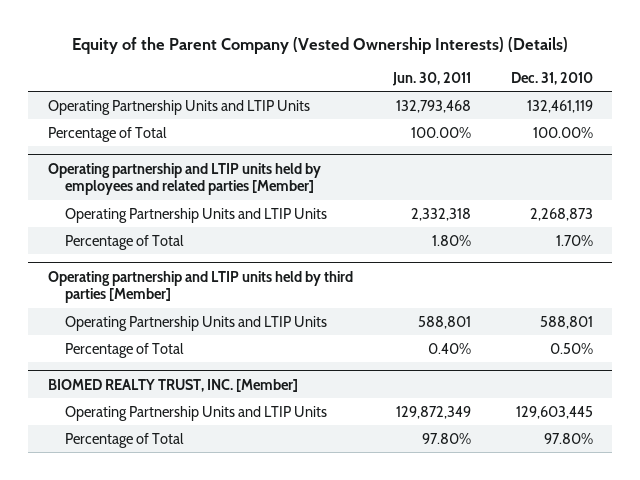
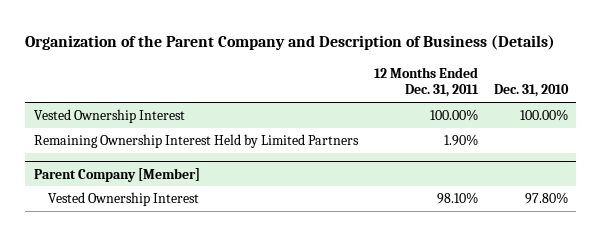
- Equity of the Parent Company (Vested Ownership Interests) (Details)
+ Organization of the Parent Company and Description of Business (Details)
- | Jun. 30, 2011 | Dec. 31, 2010
+ | 12 Months Ended Dec. 31, 2011 | Dec. 31, 2010
- Operating Partnership Units and LTIP Units | 132,793,468 | 132,461,119
- Percentage of Total | 100.00% | 100.00%
- Operating partnership and LTIP units held by employees and related parties [Member]
- Operating Partnership Units and LTIP Units | 2,332,318 | 2,268,873
- Percentage of Total | 1.80% | 1.70%
- Operating partnership and LTIP units held by third parties [Member]
- Operating Partnership Units and LTIP Units | 588,801 | 588,801
- Percentage of Total | 0.40% | 0.50%
- BIOMED REALTY TRUST, INC. [Member]
- Operating Partnership Units and LTIP Units | 129,872,349 | 129,603,445
- Percentage of Total | 97.80% | 97.80%
+ Vested Ownership Interest | 100.00% | 100.00%
+ Remaining Ownership Interest Held by Limited Partners | 1.90% |
+ Parent Company [Member]
+ Vested Ownership Interest | 98.10% | 97.80%

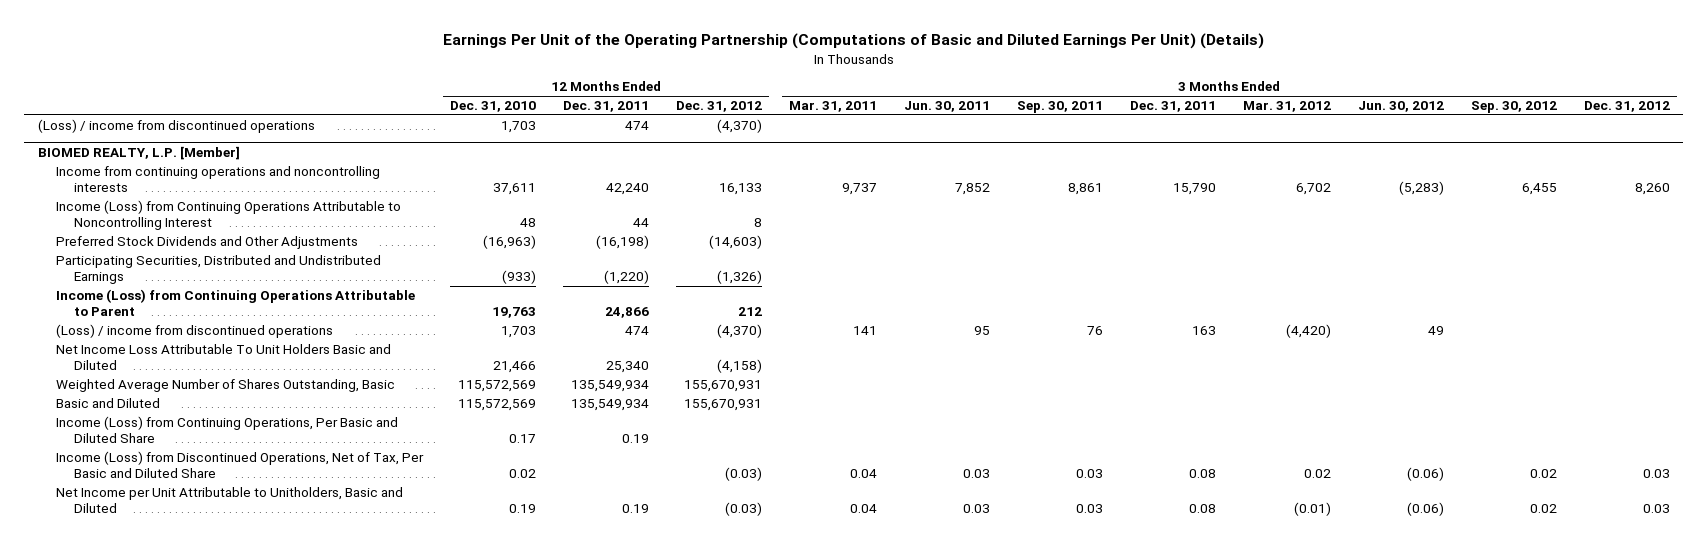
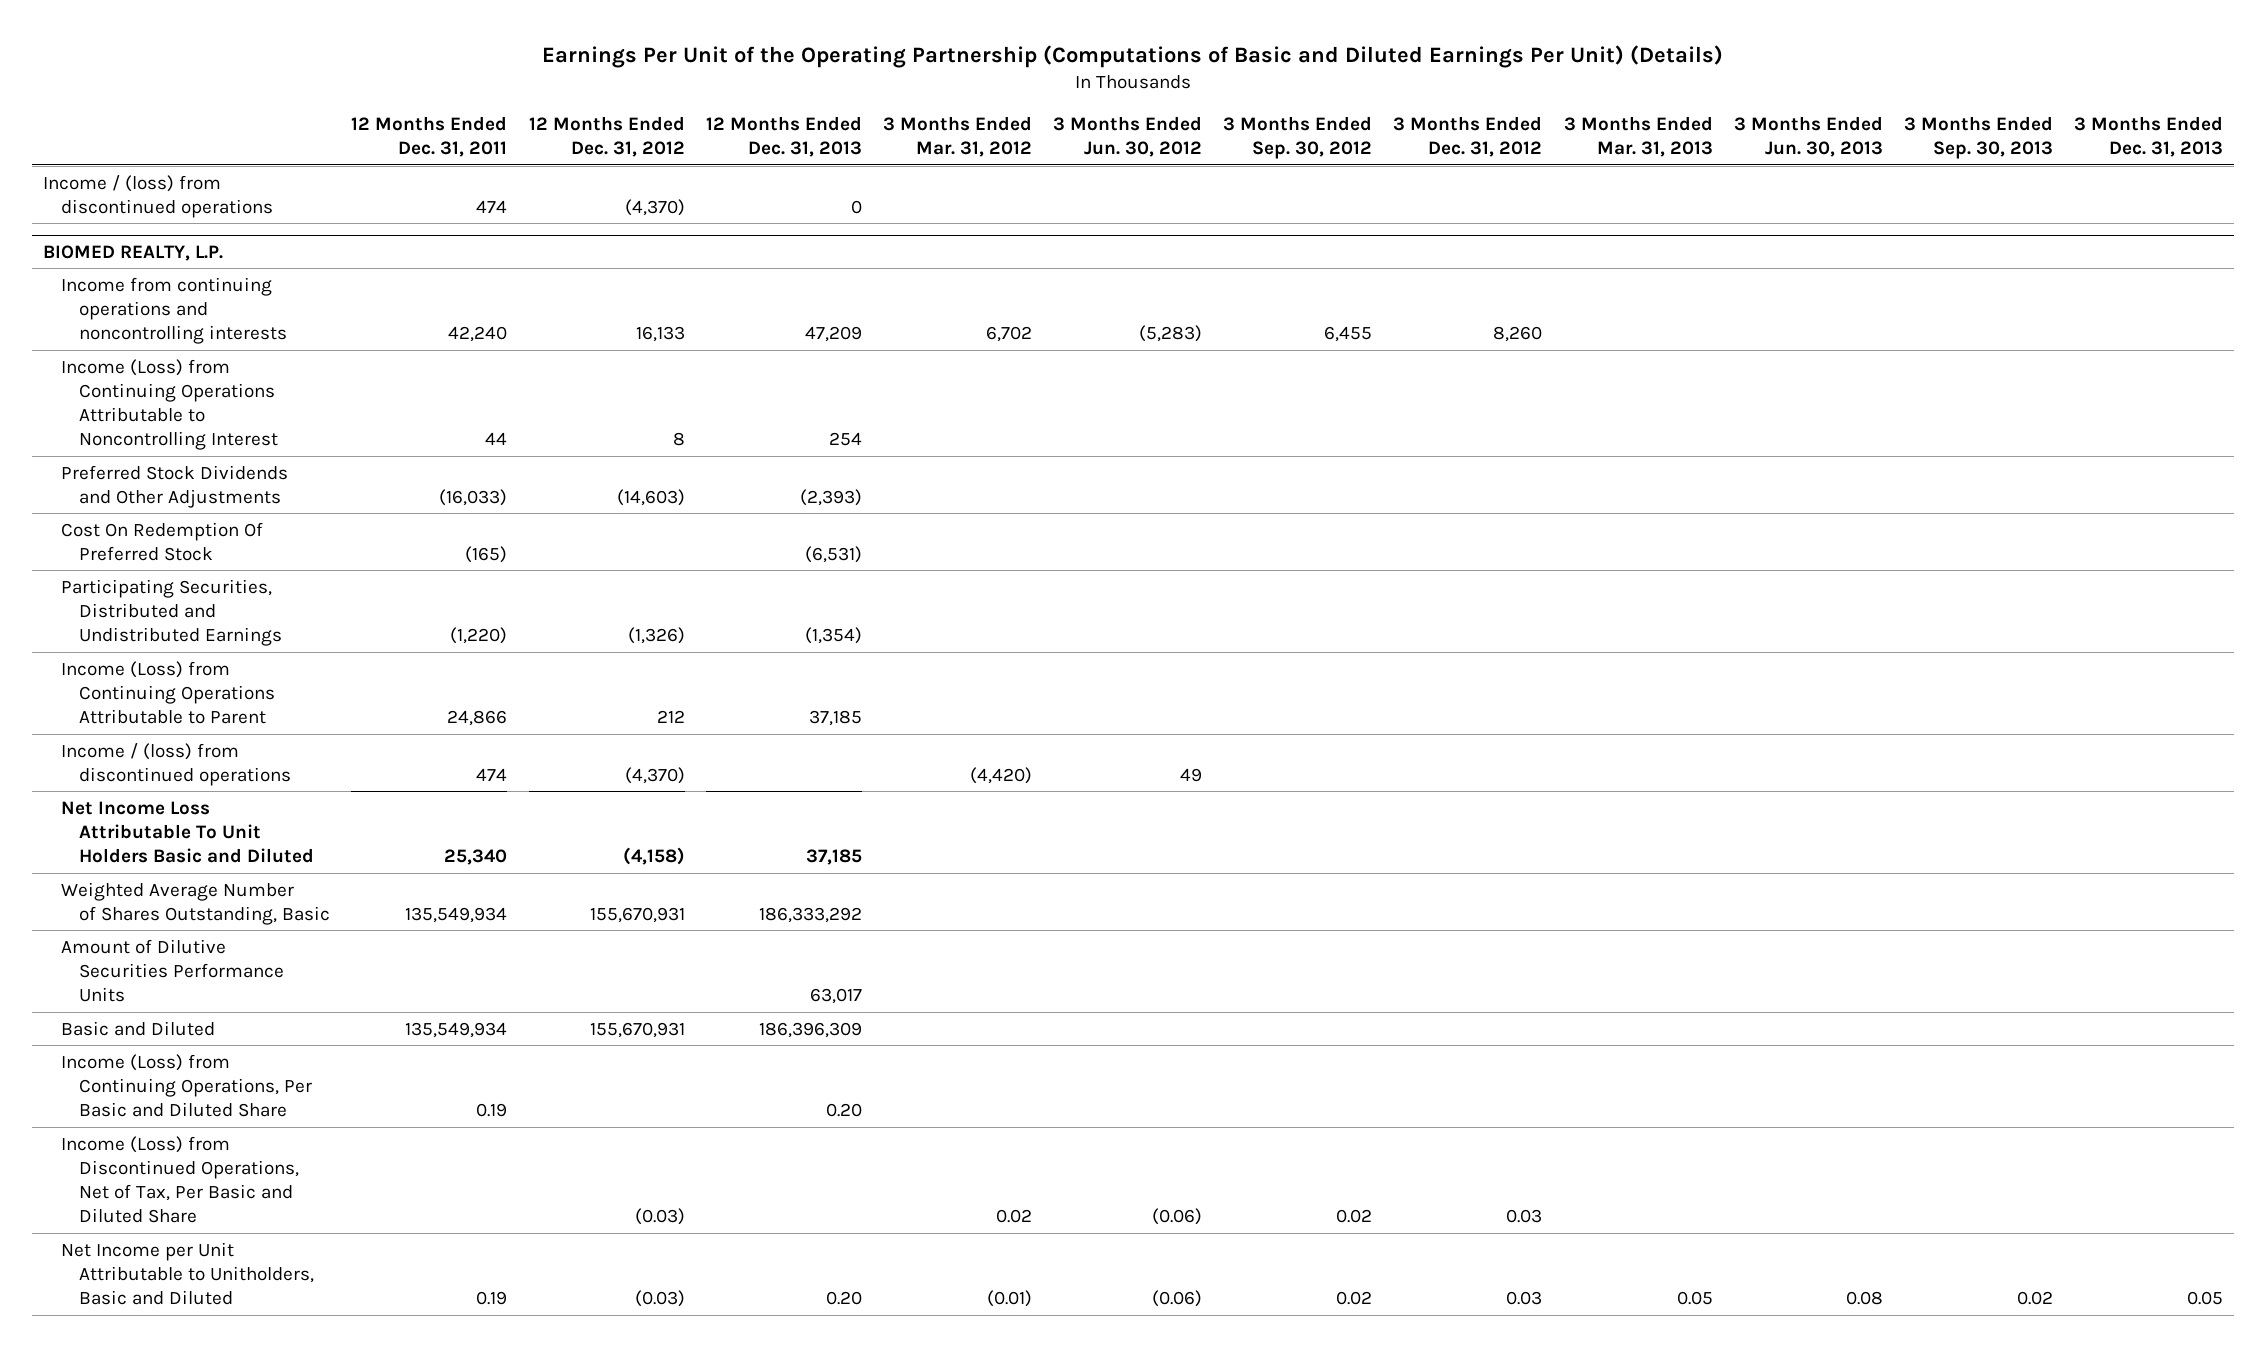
- | 12 Months Ended Dec. 31, 2010 | 12 Months Ended Dec. 31, 2011 | 12 Months Ended Dec. 31, 2012 | 3 Months Ended Mar. 31, 2011 | 3 Months Ended Jun. 30, 2011 | 3 Months Ended Sep. 30, 2011 | 3 Months Ended Dec. 31, 2011 | 3 Months Ended Mar. 31, 2012 | 3 Months Ended Jun. 30, 2012 | 3 Months Ended Sep. 30, 2012 | 3 Months Ended Dec. 31, 2012
+ | 12 Months Ended Dec. 31, 2011 | 12 Months Ended Dec. 31, 2012 | 12 Months Ended Dec. 31, 2013 | 3 Months Ended Mar. 31, 2012 | 3 Months Ended Jun. 30, 2012 | 3 Months Ended Sep. 30, 2012 | 3 Months Ended Dec. 31, 2012 | 3 Months Ended Mar. 31, 2013 | 3 Months Ended Jun. 30, 2013 | 3 Months Ended Sep. 30, 2013 | 3 Months Ended Dec. 31, 2013
- (Loss) / income from discontinued operations | 1,703 | 474 | (4,370) | | | | | | | |
- BIOMED REALTY, L.P. [Member]
+ Income / (loss) from discontinued operations | 474 | (4,370) | 0 | | | | | | | |
+ BIOMED REALTY, L.P.
- Preferred Stock Dividends and Other Adjustments | (16,963) | (16,198) | (14,603) | | | | | | | |
+ Preferred Stock Dividends and Other Adjustments | (16,033) | (14,603) | (2,393) | | | | | | | |
+ Cost On Redemption Of Preferred Stock | (165) | | (6,531) | | | | | | | |
- (Loss) / income from discontinued operations | 1,703 | 474 | (4,370) | 141 | 95 | 76 | 163 | (4,420) | 49 | |
+ Income / (loss) from discontinued operations | 474 | (4,370) | | (4,420) | 49 | | | | | |
+ Amount of Dilutive Securities Performance Units | | | 63,017 | | | | | | | |

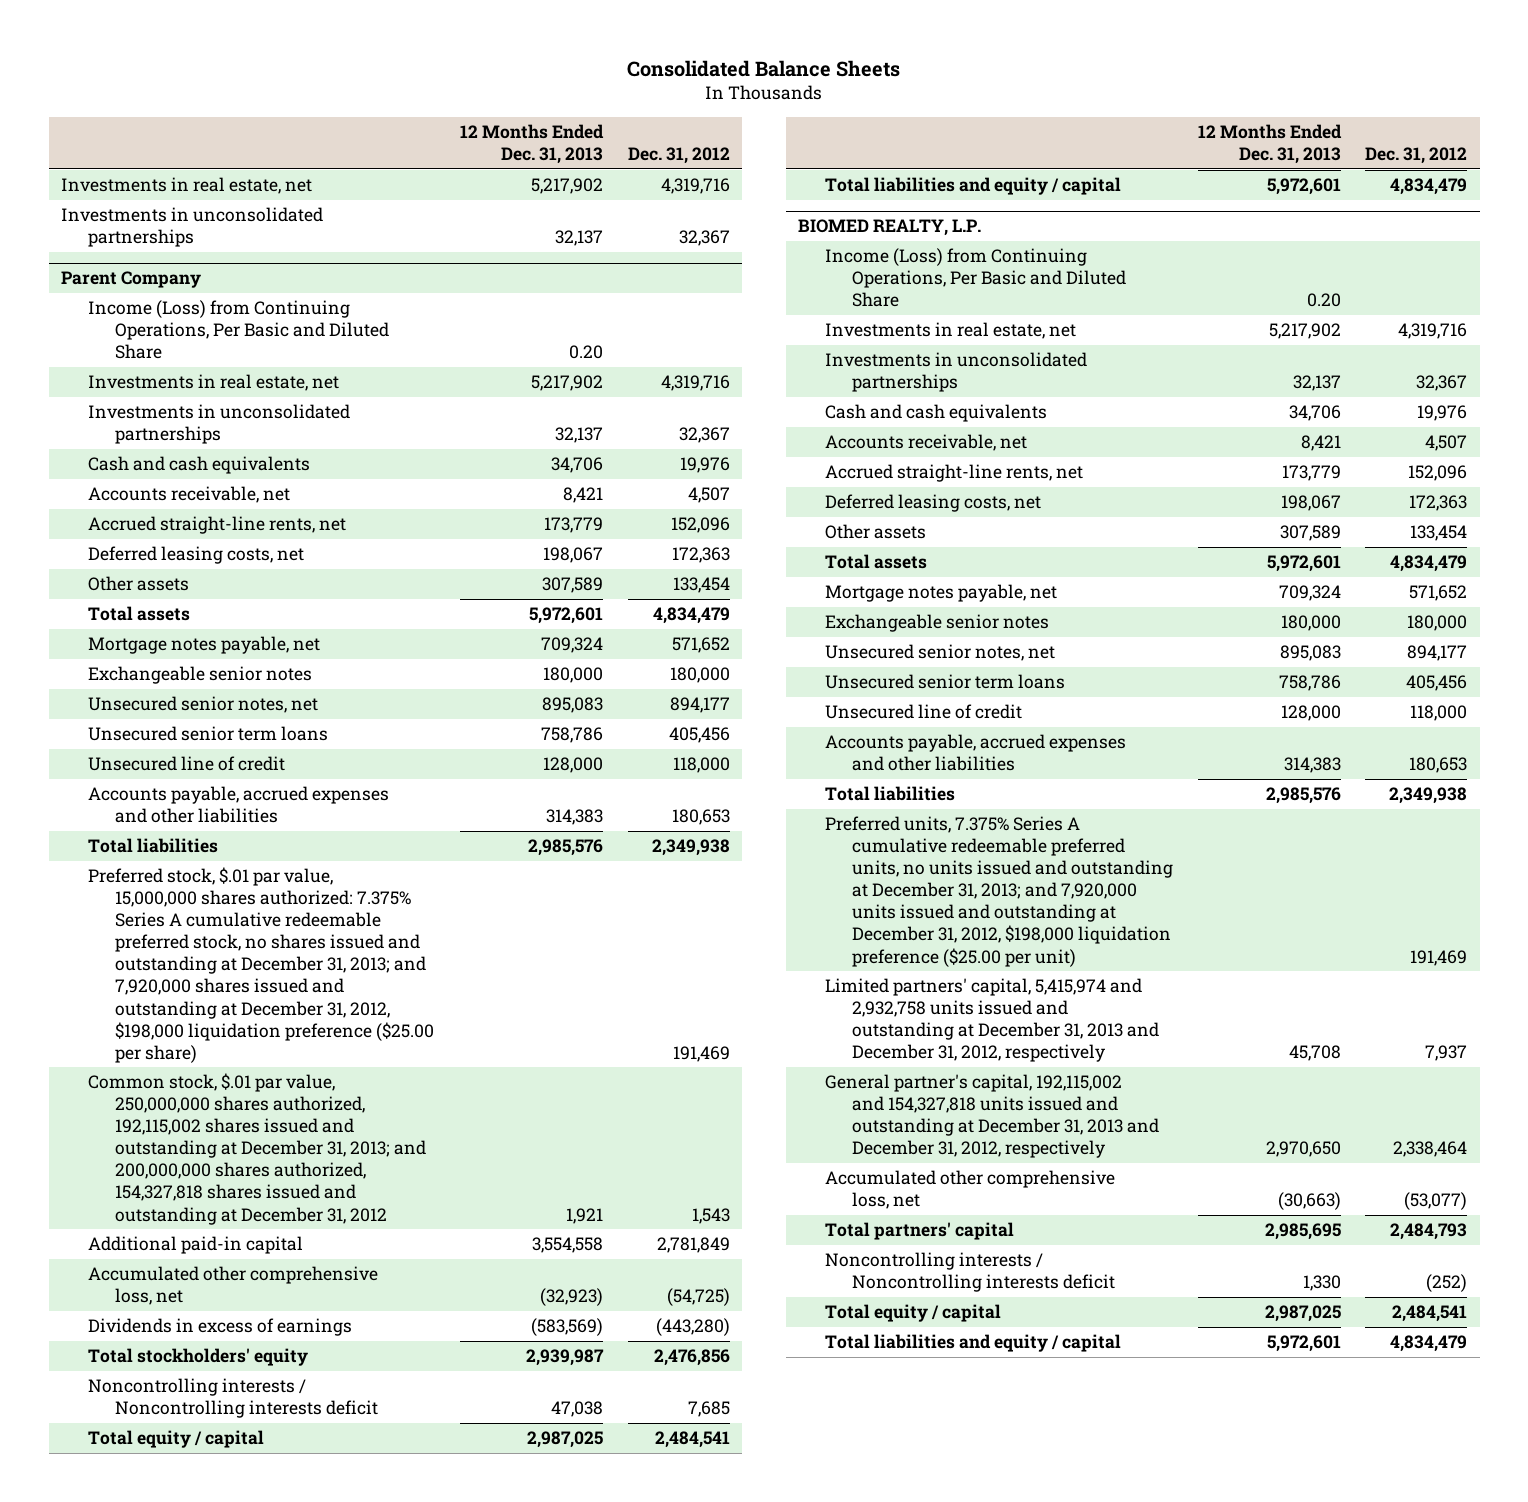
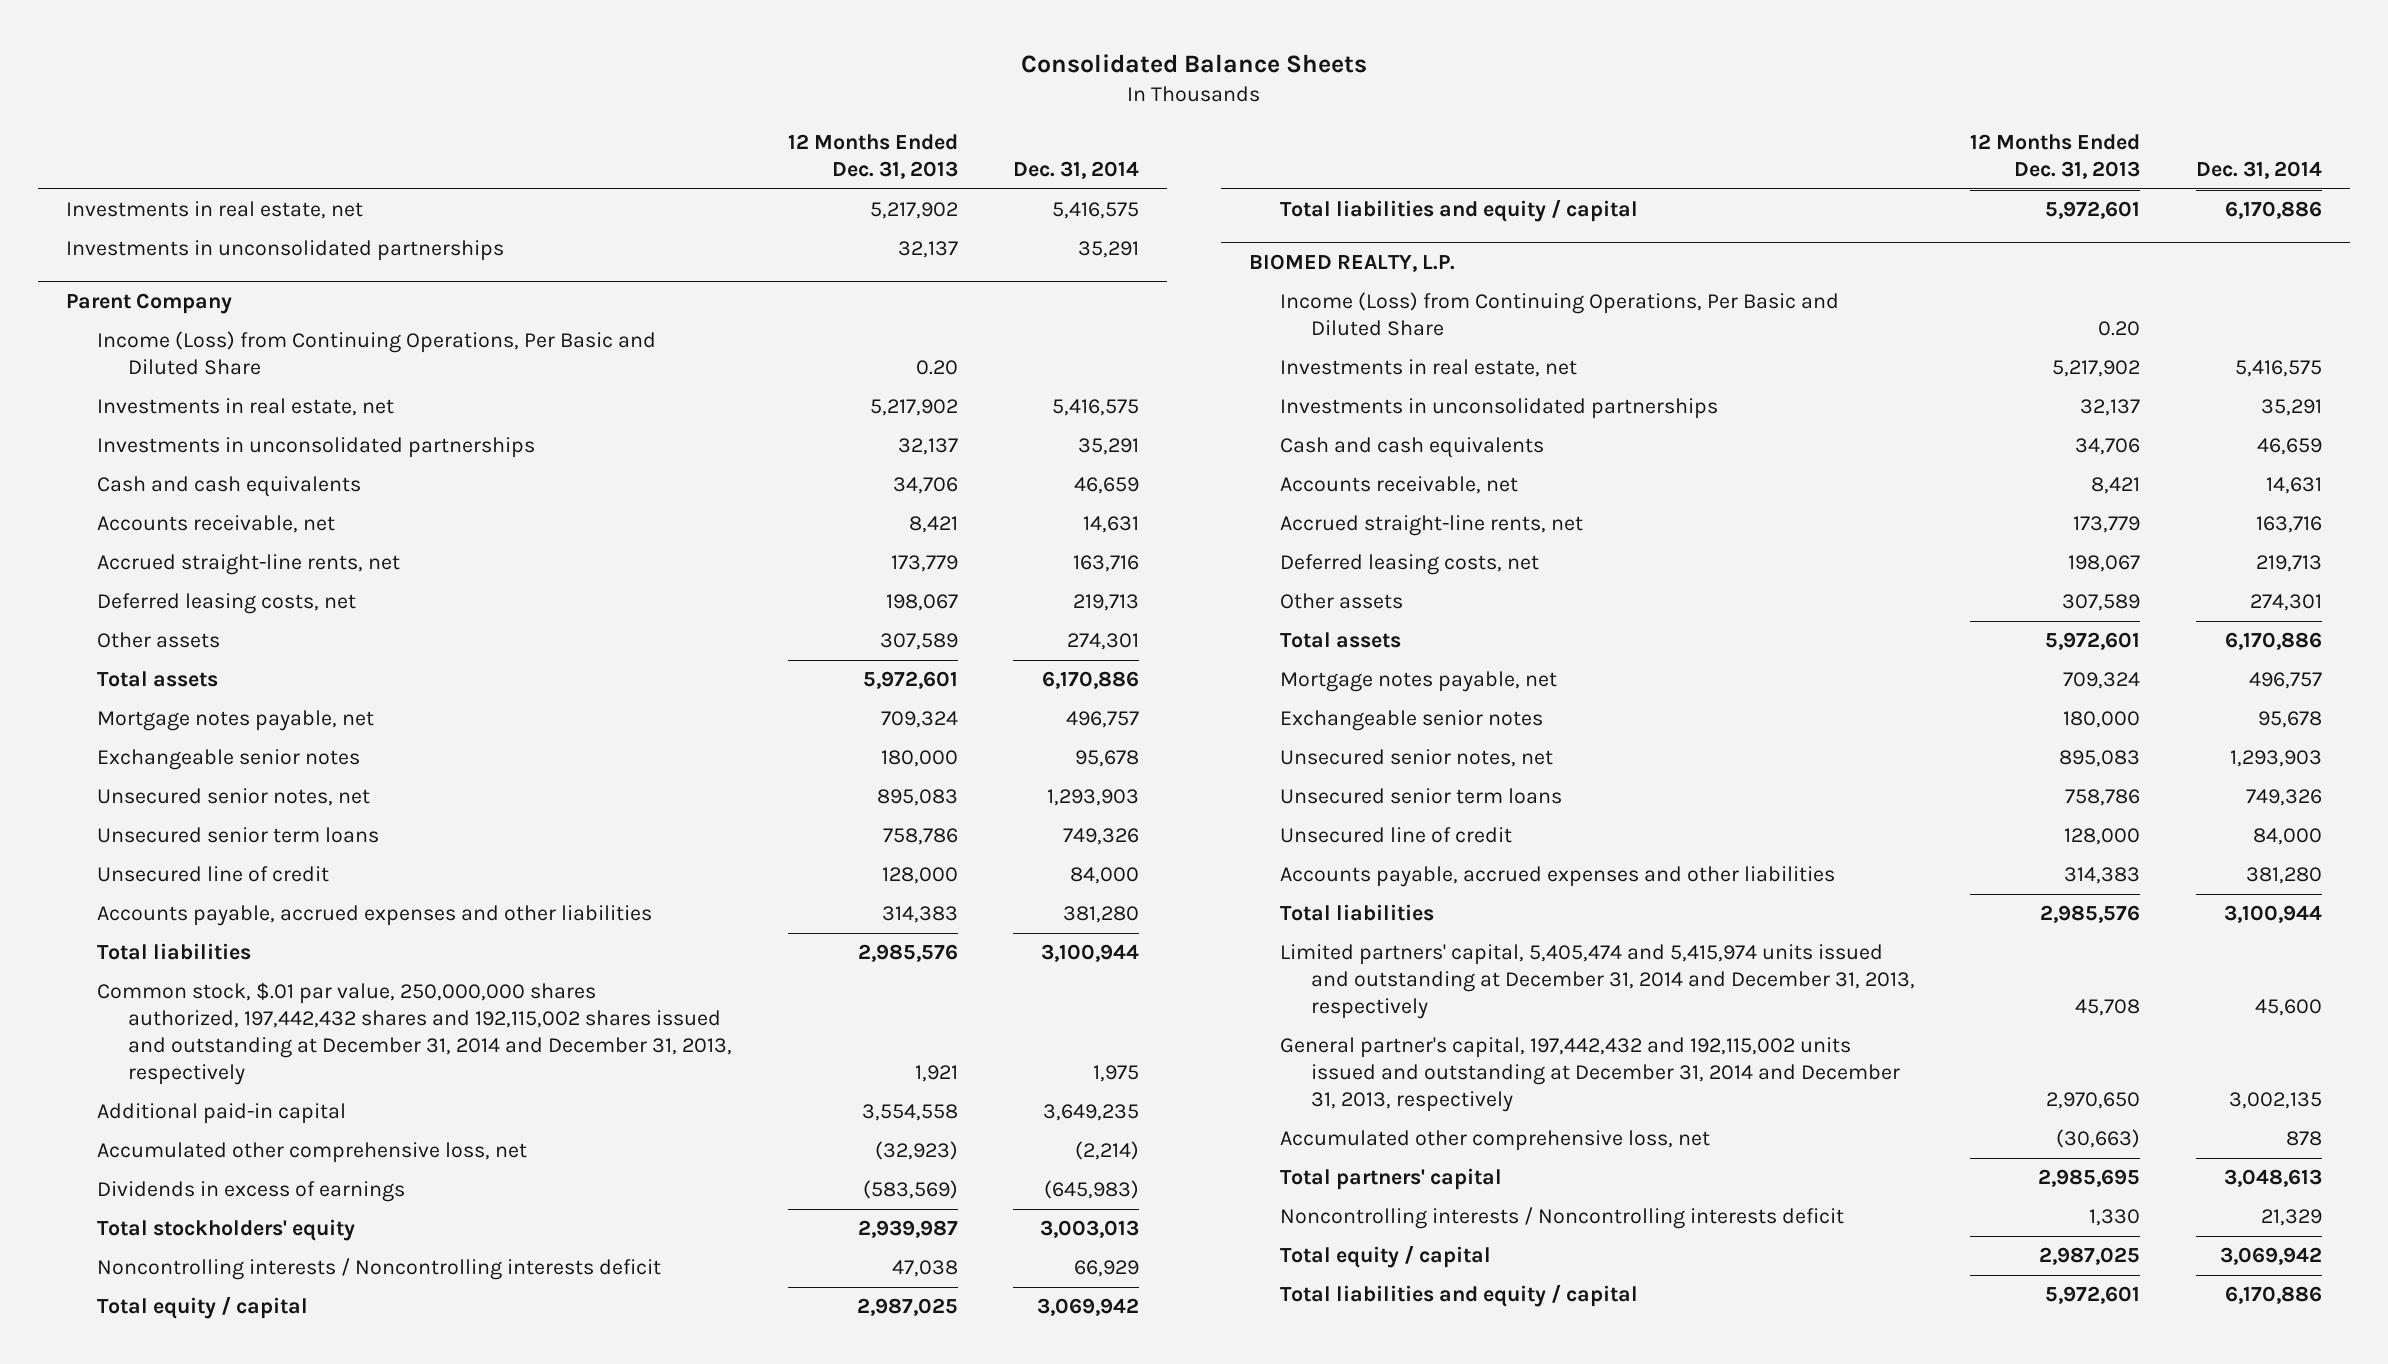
- | 12 Months Ended Dec. 31, 2013 | Dec. 31, 2012
+ | 12 Months Ended Dec. 31, 2013 | Dec. 31, 2014
@ Parent Company
- Preferred stock, $.01 par value, 15,000,000 shares authorized: 7.375% Series A cumulative redeemable preferred stock, no shares issued and outstanding at December 31, 2013; and 7,920,000 shares issued and outstanding at December 31, 2012, $198,000 liquidation preference ($25.00 per share) | | 191,469
- Common stock, $.01 par value, 250,000,000 shares authorized, 192,115,002 shares issued and outstanding at December 31, 2013; and 200,000,000 shares authorized, 154,327,818 shares issued and outstanding at December 31, 2012 | 1,921 | 1,543
+ Common stock, $.01 par value, 250,000,000 shares authorized, 197,442,432 shares and 192,115,002 shares issued and outstanding at December 31, 2014 and December 31, 2013, respectively | 1,921 | 1,975
@ BIOMED REALTY, L.P.
- Preferred units, 7.375% Series A cumulative redeemable preferred units, no units issued and outstanding at December 31, 2013; and 7,920,000 units issued and outstanding at December 31, 2012, $198,000 liquidation preference ($25.00 per unit) | | 191,469
- Limited partners' capital, 5,415,974 and 2,932,758 units issued and outstanding at December 31, 2013 and December 31, 2012, respectively | 45,708 | 7,937
- General partner's capital, 192,115,002 and 154,327,818 units issued and outstanding at December 31, 2013 and December 31, 2012, respectively | 2,970,650 | 2,338,464
+ Limited partners' capital, 5,405,474 and 5,415,974 units issued and outstanding at December 31, 2014 and December 31, 2013, respectively | 45,708 | 45,600
+ General partner's capital, 197,442,432 and 192,115,002 units issued and outstanding at December 31, 2014 and December 31, 2013, respectively | 2,970,650 | 3,002,135

